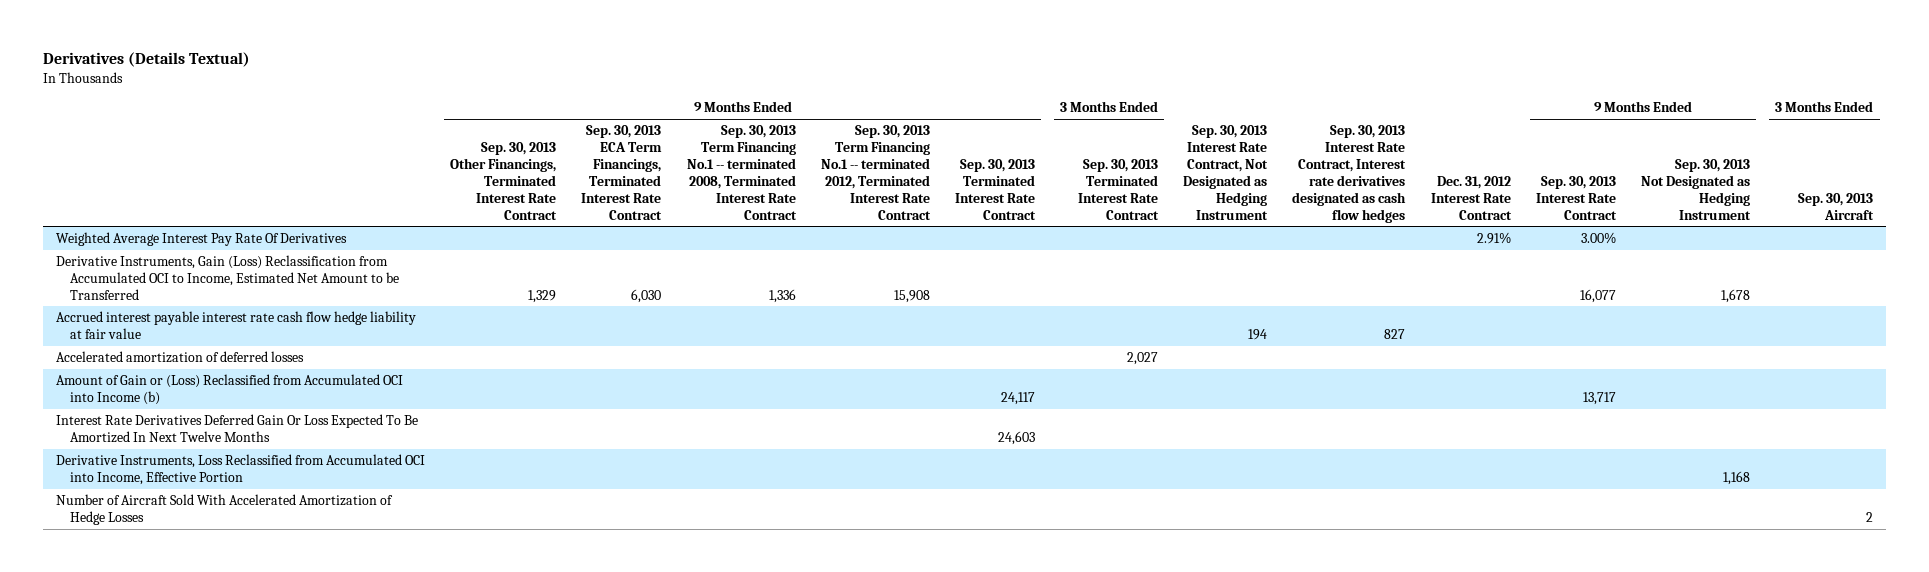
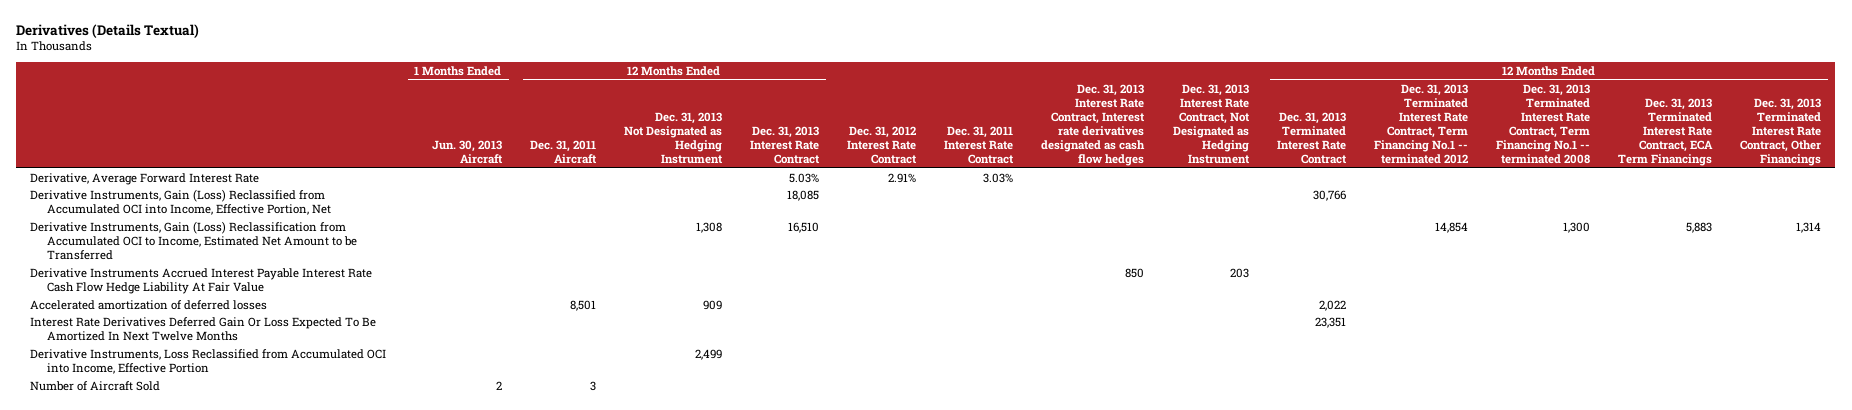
- | 9 Months Ended Sep. 30, 2013 Other Financings, Terminated Interest Rate Contract | 9 Months Ended Sep. 30, 2013 ECA Term Financings, Terminated Interest Rate Contract | 9 Months Ended Sep. 30, 2013 Term Financing No.1 -- terminated 2008, Terminated Interest Rate Contract | 9 Months Ended Sep. 30, 2013 Term Financing No.1 -- terminated 2012, Terminated Interest Rate Contract | 9 Months Ended Sep. 30, 2013 Terminated Interest Rate Contract | 3 Months Ended Sep. 30, 2013 Terminated Interest Rate Contract | Sep. 30, 2013 Interest Rate Contract, Not Designated as Hedging Instrument | Sep. 30, 2013 Interest Rate Contract, Interest rate derivatives designated as cash flow hedges | Dec. 31, 2012 Interest Rate Contract | 9 Months Ended Sep. 30, 2013 Interest Rate Contract | 9 Months Ended Sep. 30, 2013 Not Designated as Hedging Instrument | 3 Months Ended Sep. 30, 2013 Aircraft
+ | 1 Months Ended Jun. 30, 2013 Aircraft | 12 Months Ended Dec. 31, 2011 Aircraft | 12 Months Ended Dec. 31, 2013 Not Designated as Hedging Instrument | 12 Months Ended Dec. 31, 2013 Interest Rate Contract | Dec. 31, 2012 Interest Rate Contract | Dec. 31, 2011 Interest Rate Contract | Dec. 31, 2013 Interest Rate Contract, Interest rate derivatives designated as cash flow hedges | Dec. 31, 2013 Interest Rate Contract, Not Designated as Hedging Instrument | 12 Months Ended Dec. 31, 2013 Terminated Interest Rate Contract | 12 Months Ended Dec. 31, 2013 Terminated Interest Rate Contract, Term Financing No.1 -- terminated 2012 | 12 Months Ended Dec. 31, 2013 Terminated Interest Rate Contract, Term Financing No.1 -- terminated 2008 | 12 Months Ended Dec. 31, 2013 Terminated Interest Rate Contract, ECA Term Financings | 12 Months Ended Dec. 31, 2013 Terminated Interest Rate Contract, Other Financings
- Weighted Average Interest Pay Rate Of Derivatives | | | | | | | | | 2.91% | 3.00% | |
+ Derivative, Average Forward Interest Rate | | | | 5.03% | 2.91% | 3.03% | | | | | | |
+ Derivative Instruments, Gain (Loss) Reclassified from Accumulated OCI into Income, Effective Portion, Net | | | | 18,085 | | | | | 30,766 | | | |
- Accrued interest payable interest rate cash flow hedge liability at fair value | | | | | | | 194 | 827 | | | |
+ Derivative Instruments Accrued Interest Payable Interest Rate Cash Flow Hedge Liability At Fair Value | | | | | | | 850 | 203 | | | | |
- Amount of Gain or (Loss) Reclassified from Accumulated OCI into Income (b) | | | | | 24,117 | | | | | 13,717 | |
- Number of Aircraft Sold With Accelerated Amortization of Hedge Losses | | | | | | | | | | | | 2
+ Number of Aircraft Sold | 2 | 3 | | | | | | | | | | |

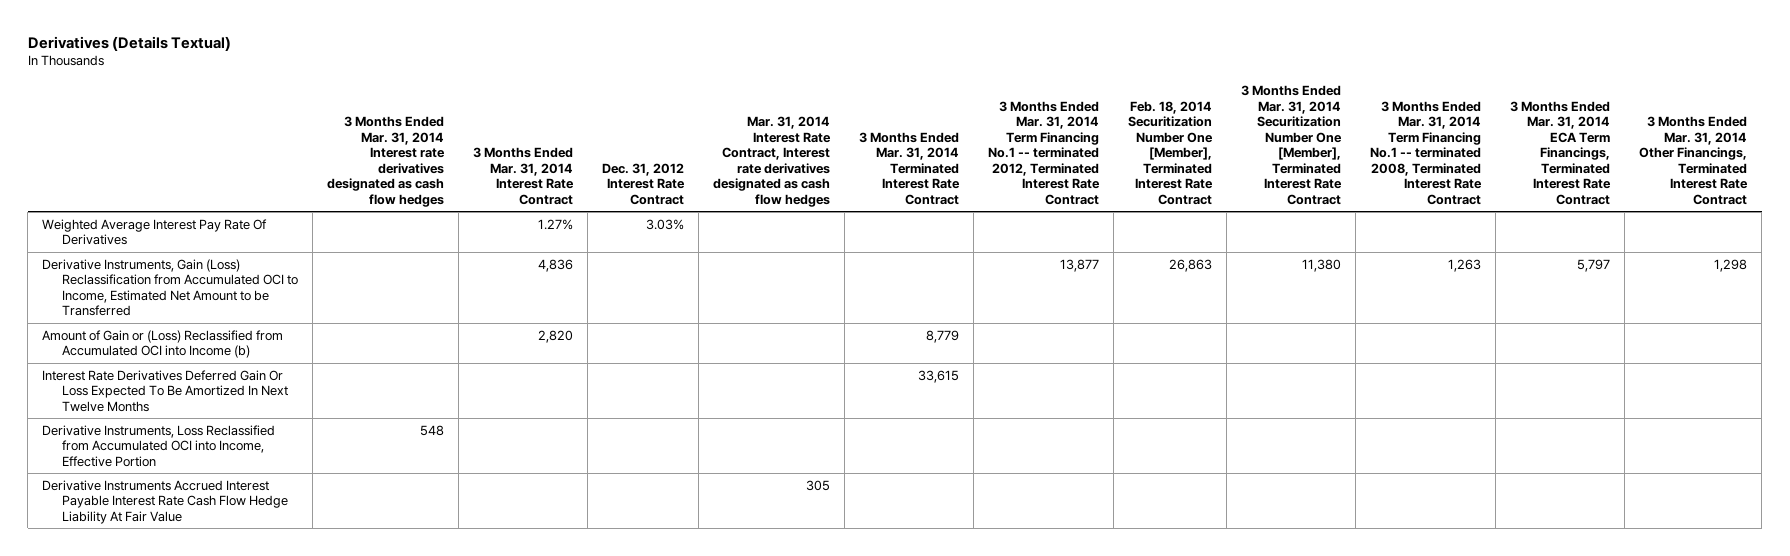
- | 1 Months Ended Jun. 30, 2013 Aircraft | 12 Months Ended Dec. 31, 2011 Aircraft | 12 Months Ended Dec. 31, 2013 Not Designated as Hedging Instrument | 12 Months Ended Dec. 31, 2013 Interest Rate Contract | Dec. 31, 2012 Interest Rate Contract | Dec. 31, 2011 Interest Rate Contract | Dec. 31, 2013 Interest Rate Contract, Interest rate derivatives designated as cash flow hedges | Dec. 31, 2013 Interest Rate Contract, Not Designated as Hedging Instrument | 12 Months Ended Dec. 31, 2013 Terminated Interest Rate Contract | 12 Months Ended Dec. 31, 2013 Terminated Interest Rate Contract, Term Financing No.1 -- terminated 2012 | 12 Months Ended Dec. 31, 2013 Terminated Interest Rate Contract, Term Financing No.1 -- terminated 2008 | 12 Months Ended Dec. 31, 2013 Terminated Interest Rate Contract, ECA Term Financings | 12 Months Ended Dec. 31, 2013 Terminated Interest Rate Contract, Other Financings
+ | 3 Months Ended Mar. 31, 2014 Interest rate derivatives designated as cash flow hedges | 3 Months Ended Mar. 31, 2014 Interest Rate Contract | Dec. 31, 2012 Interest Rate Contract | Mar. 31, 2014 Interest Rate Contract, Interest rate derivatives designated as cash flow hedges | 3 Months Ended Mar. 31, 2014 Terminated Interest Rate Contract | 3 Months Ended Mar. 31, 2014 Term Financing No.1 -- terminated 2012, Terminated Interest Rate Contract | Feb. 18, 2014 Securitization Number One [Member], Terminated Interest Rate Contract | 3 Months Ended Mar. 31, 2014 Securitization Number One [Member], Terminated Interest Rate Contract | 3 Months Ended Mar. 31, 2014 Term Financing No.1 -- terminated 2008, Terminated Interest Rate Contract | 3 Months Ended Mar. 31, 2014 ECA Term Financings, Terminated Interest Rate Contract | 3 Months Ended Mar. 31, 2014 Other Financings, Terminated Interest Rate Contract
- Derivative, Average Forward Interest Rate | | | | 5.03% | 2.91% | 3.03% | | | | | | |
- Derivative Instruments, Gain (Loss) Reclassified from Accumulated OCI into Income, Effective Portion, Net | | | | 18,085 | | | | | 30,766 | | | |
+ Weighted Average Interest Pay Rate Of Derivatives | | 1.27% | 3.03% | | | | | | | |
- Accelerated amortization of deferred losses | | 8,501 | 909 | | | | | | 2,022 | | | |
+ Amount of Gain or (Loss) Reclassified from Accumulated OCI into Income (b) | | 2,820 | | | 8,779 | | | | | |
- Number of Aircraft Sold | 2 | 3 | | | | | | | | | | |
moved down: Derivative Instruments Accrued Interest Payable Interest Rate Cash Flow Hedge Liability At Fair Value | | | | 305 | | | | | | |

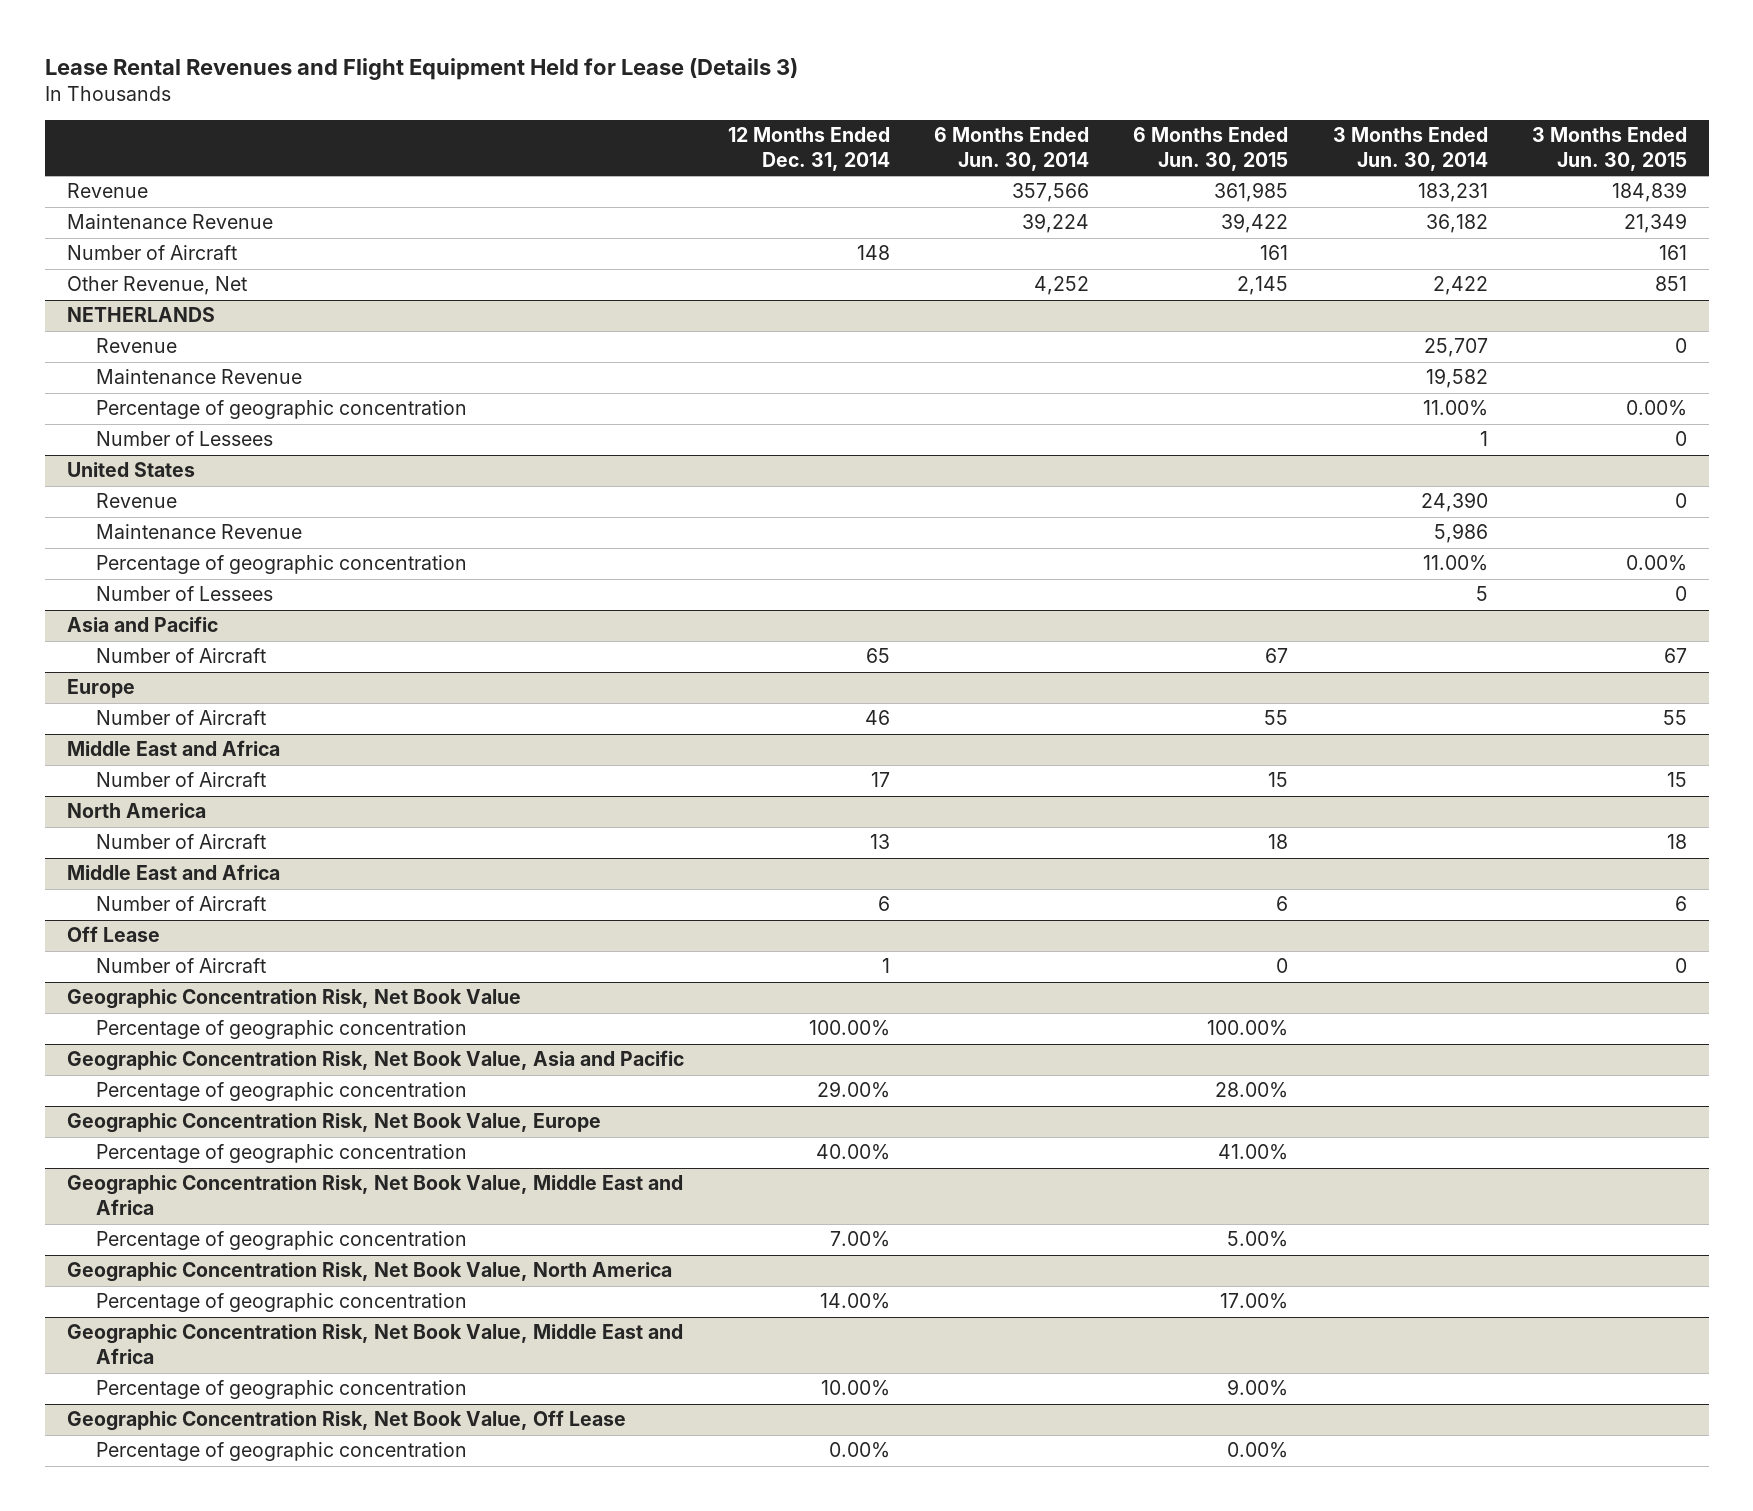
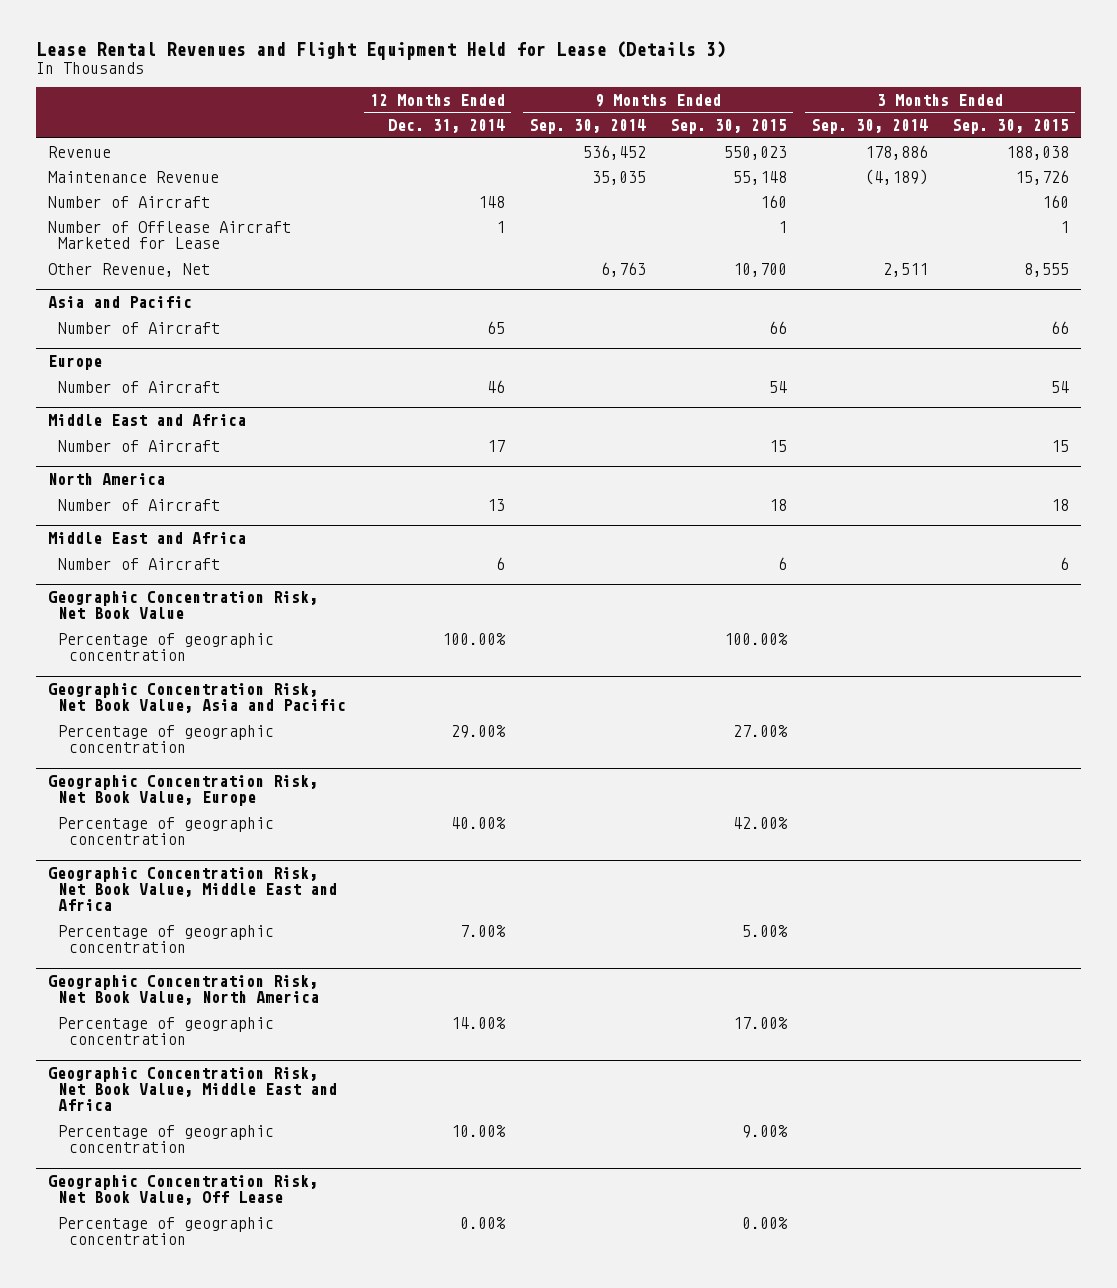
- | 12 Months Ended Dec. 31, 2014 | 6 Months Ended Jun. 30, 2014 | 6 Months Ended Jun. 30, 2015 | 3 Months Ended Jun. 30, 2014 | 3 Months Ended Jun. 30, 2015
+ | 12 Months Ended Dec. 31, 2014 | 9 Months Ended Sep. 30, 2014 | 9 Months Ended Sep. 30, 2015 | 3 Months Ended Sep. 30, 2014 | 3 Months Ended Sep. 30, 2015
+ Number of Offlease Aircraft Marketed for Lease | 1 | | 1 | | 1
- NETHERLANDS
- Revenue | | | | 25,707 | 0
- Maintenance Revenue | | | | 19,582 |
- Percentage of geographic concentration | | | | 11.00% | 0.00%
- Number of Lessees | | | | 1 | 0
- United States
- Revenue | | | | 24,390 | 0
- Maintenance Revenue | | | | 5,986 |
- Percentage of geographic concentration | | | | 11.00% | 0.00%
- Number of Lessees | | | | 5 | 0
- Off Lease
- Number of Aircraft | 1 | | 0 | | 0

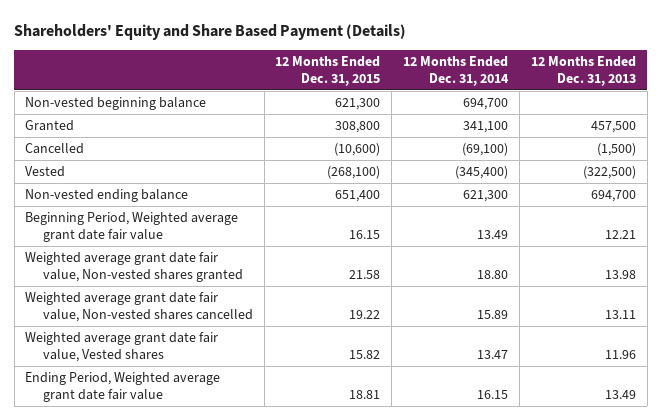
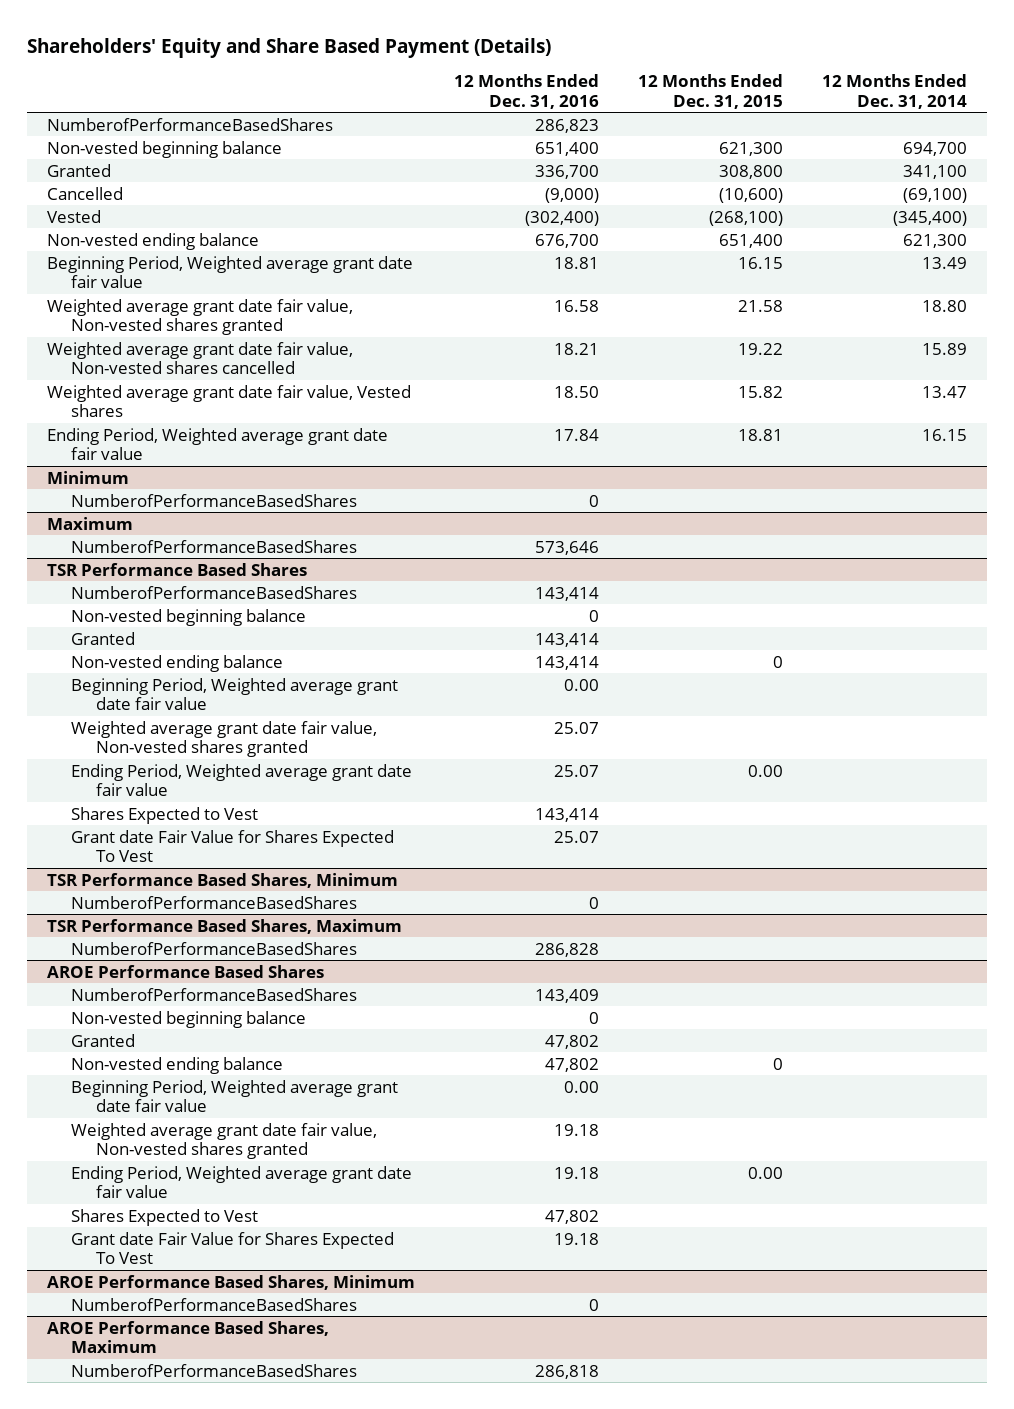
- | 12 Months Ended Dec. 31, 2015 | 12 Months Ended Dec. 31, 2014 | 12 Months Ended Dec. 31, 2013
+ | 12 Months Ended Dec. 31, 2016 | 12 Months Ended Dec. 31, 2015 | 12 Months Ended Dec. 31, 2014
+ NumberofPerformanceBasedShares | 286,823 | |
+ Minimum
+ NumberofPerformanceBasedShares | 0 | |
+ Maximum
+ NumberofPerformanceBasedShares | 573,646 | |
+ TSR Performance Based Shares
+ NumberofPerformanceBasedShares | 143,414 | |
+ Non-vested beginning balance | 0 | |
+ Granted | 143,414 | |
+ Non-vested ending balance | 143,414 | 0 |
+ Beginning Period, Weighted average grant date fair value | 0.00 | |
+ Weighted average grant date fair value, Non-vested shares granted | 25.07 | |
+ Ending Period, Weighted average grant date fair value | 25.07 | 0.00 |
+ Shares Expected to Vest | 143,414 | |
+ Grant date Fair Value for Shares Expected To Vest | 25.07 | |
+ TSR Performance Based Shares, Minimum
+ NumberofPerformanceBasedShares | 0 | |
+ TSR Performance Based Shares, Maximum
+ NumberofPerformanceBasedShares | 286,828 | |
+ AROE Performance Based Shares
+ NumberofPerformanceBasedShares | 143,409 | |
+ Non-vested beginning balance | 0 | |
+ Granted | 47,802 | |
+ Non-vested ending balance | 47,802 | 0 |
+ Beginning Period, Weighted average grant date fair value | 0.00 | |
+ Weighted average grant date fair value, Non-vested shares granted | 19.18 | |
+ Ending Period, Weighted average grant date fair value | 19.18 | 0.00 |
+ Shares Expected to Vest | 47,802 | |
+ Grant date Fair Value for Shares Expected To Vest | 19.18 | |
+ AROE Performance Based Shares, Minimum
+ NumberofPerformanceBasedShares | 0 | |
+ AROE Performance Based Shares, Maximum
+ NumberofPerformanceBasedShares | 286,818 | |

